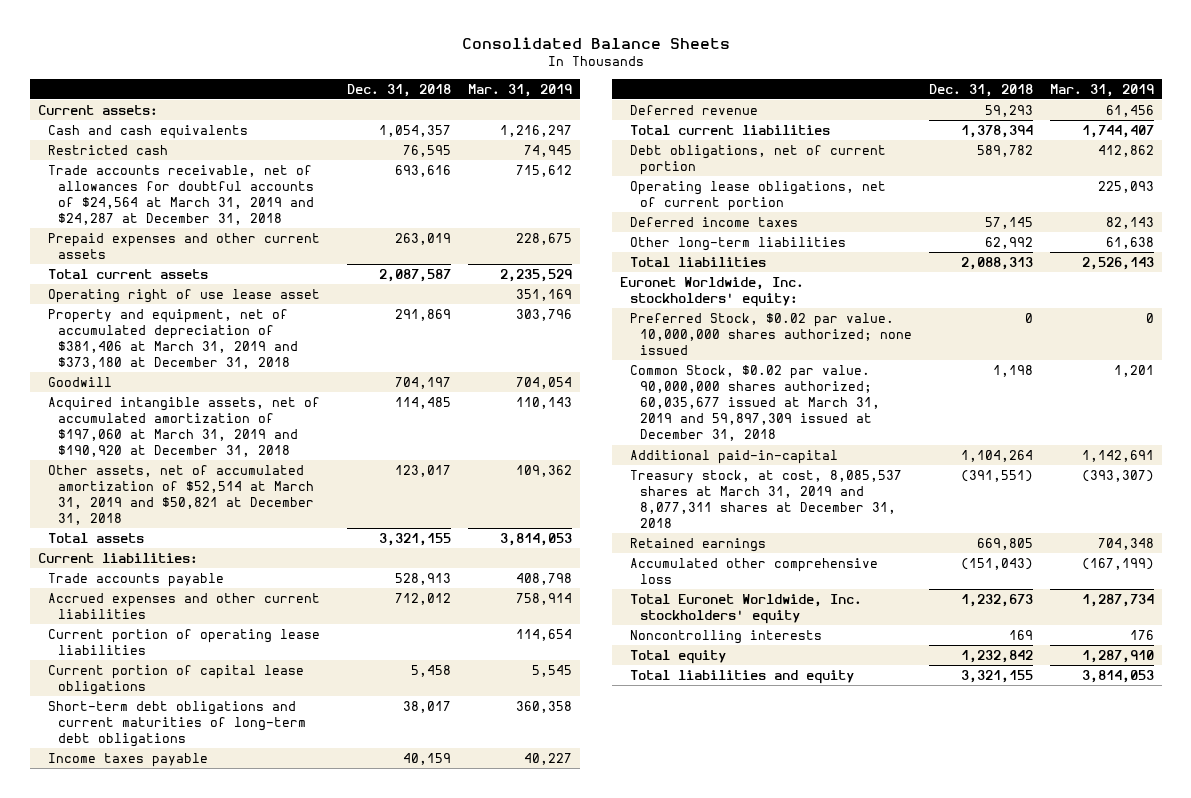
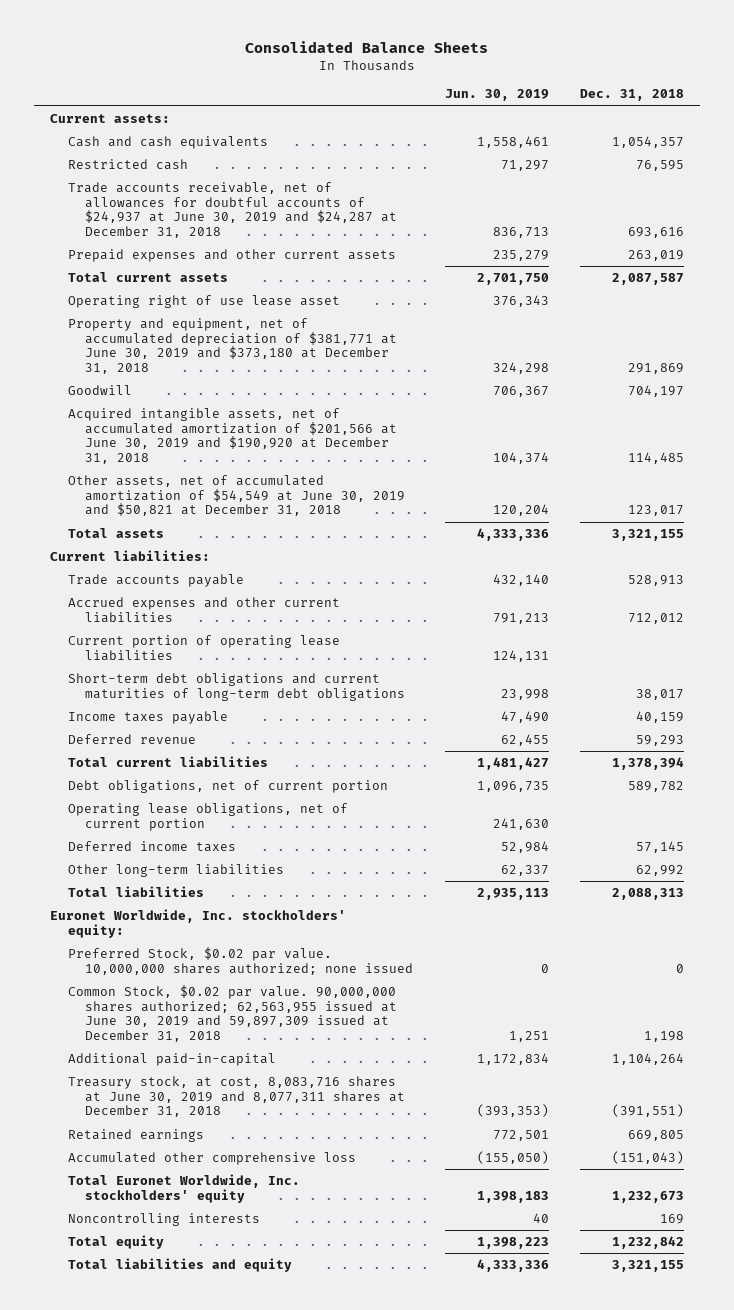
- | Dec. 31, 2018 | Mar. 31, 2019
+ | Jun. 30, 2019 | Dec. 31, 2018
- Trade accounts receivable, net of allowances for doubtful accounts of $24,564 at March 31, 2019 and $24,287 at December 31, 2018 | 693,616 | 715,612
+ Trade accounts receivable, net of allowances for doubtful accounts of $24,937 at June 30, 2019 and $24,287 at December 31, 2018 | 836,713 | 693,616
- Property and equipment, net of accumulated depreciation of $381,406 at March 31, 2019 and $373,180 at December 31, 2018 | 291,869 | 303,796
+ Property and equipment, net of accumulated depreciation of $381,771 at June 30, 2019 and $373,180 at December 31, 2018 | 324,298 | 291,869
- Acquired intangible assets, net of accumulated amortization of $197,060 at March 31, 2019 and $190,920 at December 31, 2018 | 114,485 | 110,143
- Other assets, net of accumulated amortization of $52,514 at March 31, 2019 and $50,821 at December 31, 2018 | 123,017 | 109,362
+ Acquired intangible assets, net of accumulated amortization of $201,566 at June 30, 2019 and $190,920 at December 31, 2018 | 104,374 | 114,485
+ Other assets, net of accumulated amortization of $54,549 at June 30, 2019 and $50,821 at December 31, 2018 | 120,204 | 123,017
- Current portion of capital lease obligations | 5,458 | 5,545
- Common Stock, $0.02 par value. 90,000,000 shares authorized; 60,035,677 issued at March 31, 2019 and 59,897,309 issued at December 31, 2018 | 1,198 | 1,201
+ Common Stock, $0.02 par value. 90,000,000 shares authorized; 62,563,955 issued at June 30, 2019 and 59,897,309 issued at December 31, 2018 | 1,251 | 1,198
- Treasury stock, at cost, 8,085,537 shares at March 31, 2019 and 8,077,311 shares at December 31, 2018 | (391,551) | (393,307)
+ Treasury stock, at cost, 8,083,716 shares at June 30, 2019 and 8,077,311 shares at December 31, 2018 | (393,353) | (391,551)

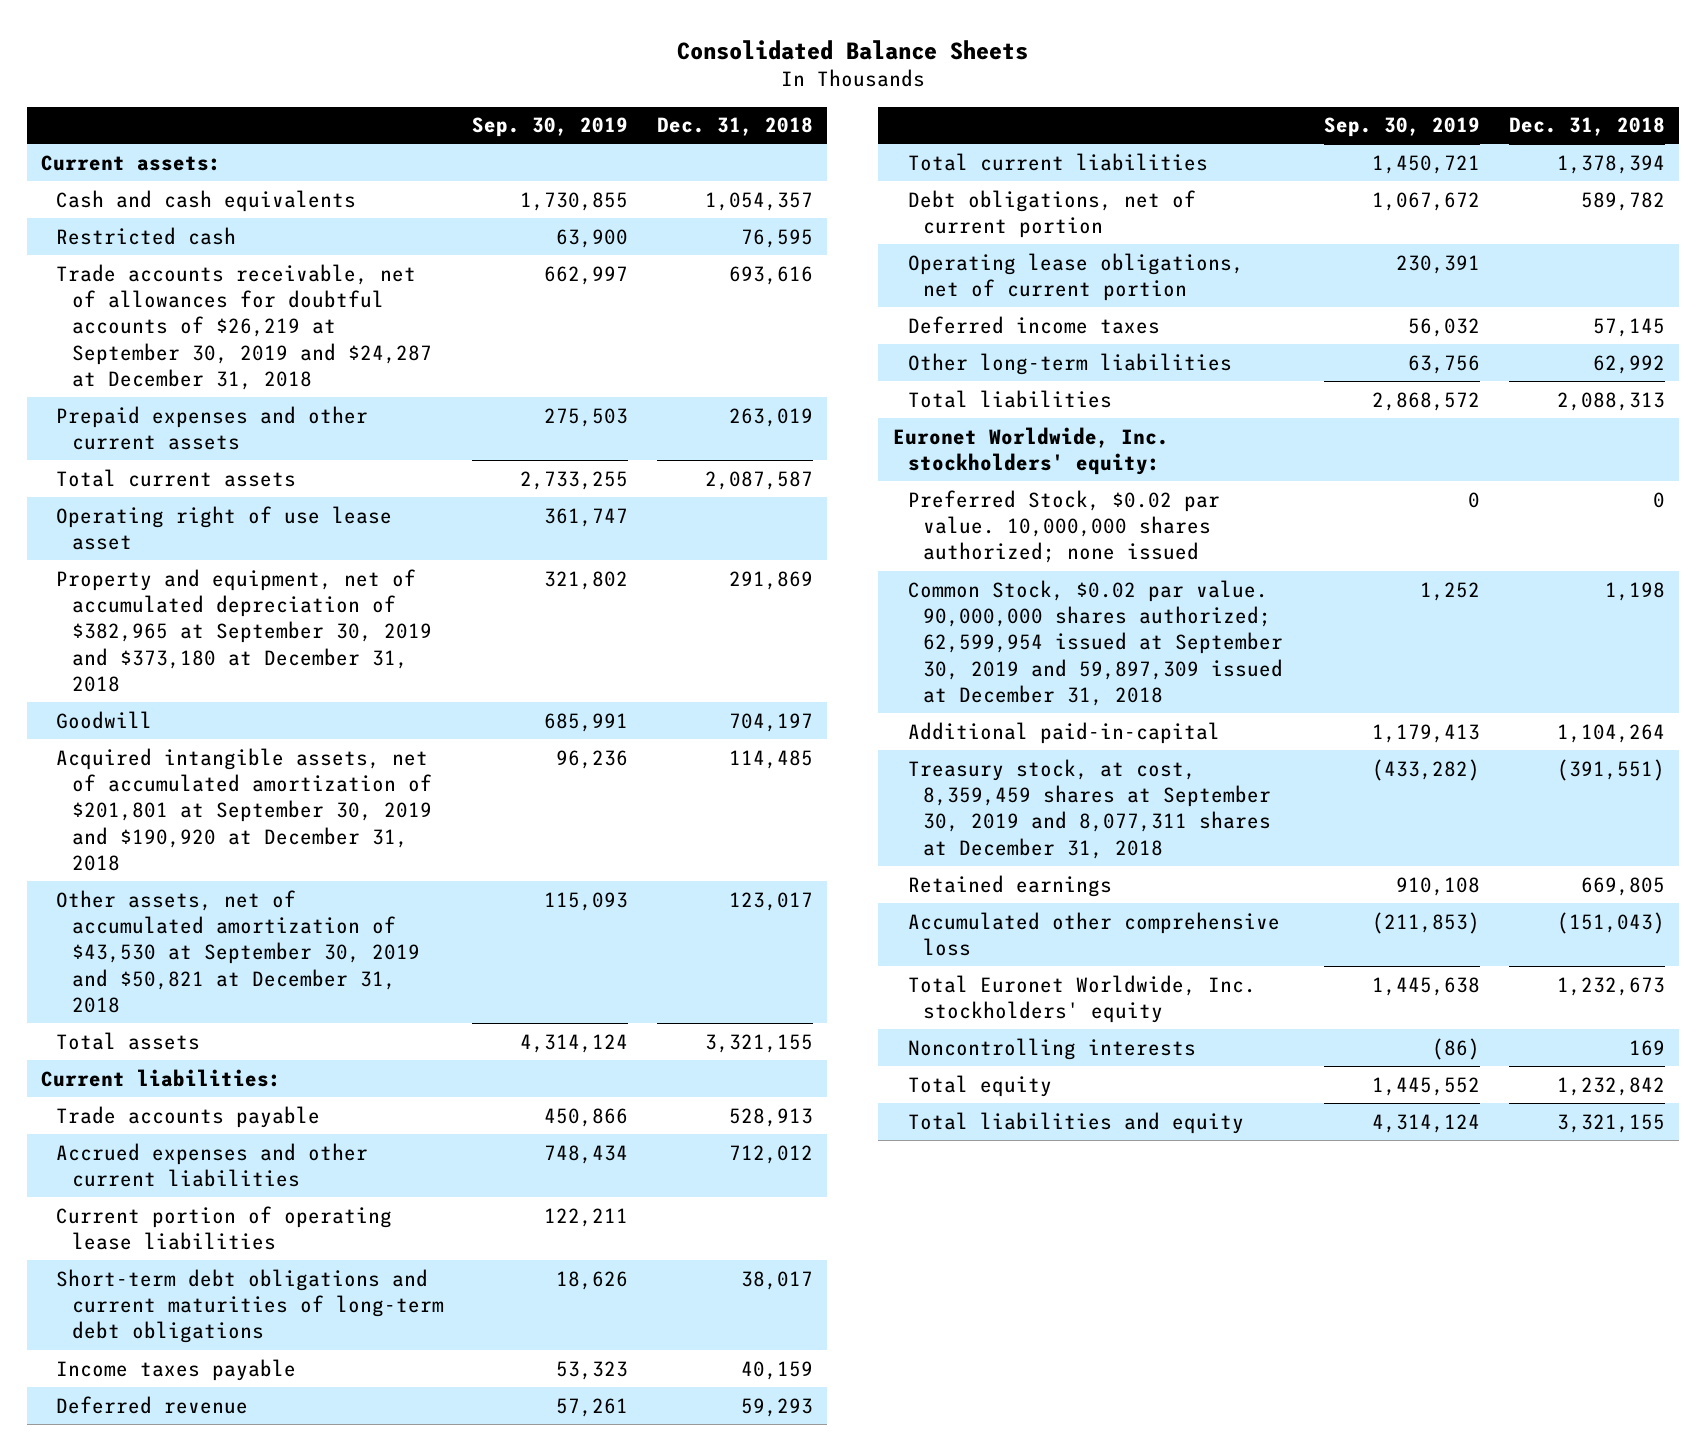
- | Jun. 30, 2019 | Dec. 31, 2018
+ | Sep. 30, 2019 | Dec. 31, 2018
- Trade accounts receivable, net of allowances for doubtful accounts of $24,937 at June 30, 2019 and $24,287 at December 31, 2018 | 836,713 | 693,616
+ Trade accounts receivable, net of allowances for doubtful accounts of $26,219 at September 30, 2019 and $24,287 at December 31, 2018 | 662,997 | 693,616
- Property and equipment, net of accumulated depreciation of $381,771 at June 30, 2019 and $373,180 at December 31, 2018 | 324,298 | 291,869
+ Property and equipment, net of accumulated depreciation of $382,965 at September 30, 2019 and $373,180 at December 31, 2018 | 321,802 | 291,869
- Acquired intangible assets, net of accumulated amortization of $201,566 at June 30, 2019 and $190,920 at December 31, 2018 | 104,374 | 114,485
- Other assets, net of accumulated amortization of $54,549 at June 30, 2019 and $50,821 at December 31, 2018 | 120,204 | 123,017
+ Acquired intangible assets, net of accumulated amortization of $201,801 at September 30, 2019 and $190,920 at December 31, 2018 | 96,236 | 114,485
+ Other assets, net of accumulated amortization of $43,530 at September 30, 2019 and $50,821 at December 31, 2018 | 115,093 | 123,017
- Common Stock, $0.02 par value. 90,000,000 shares authorized; 62,563,955 issued at June 30, 2019 and 59,897,309 issued at December 31, 2018 | 1,251 | 1,198
+ Common Stock, $0.02 par value. 90,000,000 shares authorized; 62,599,954 issued at September 30, 2019 and 59,897,309 issued at December 31, 2018 | 1,252 | 1,198
- Treasury stock, at cost, 8,083,716 shares at June 30, 2019 and 8,077,311 shares at December 31, 2018 | (393,353) | (391,551)
+ Treasury stock, at cost, 8,359,459 shares at September 30, 2019 and 8,077,311 shares at December 31, 2018 | (433,282) | (391,551)

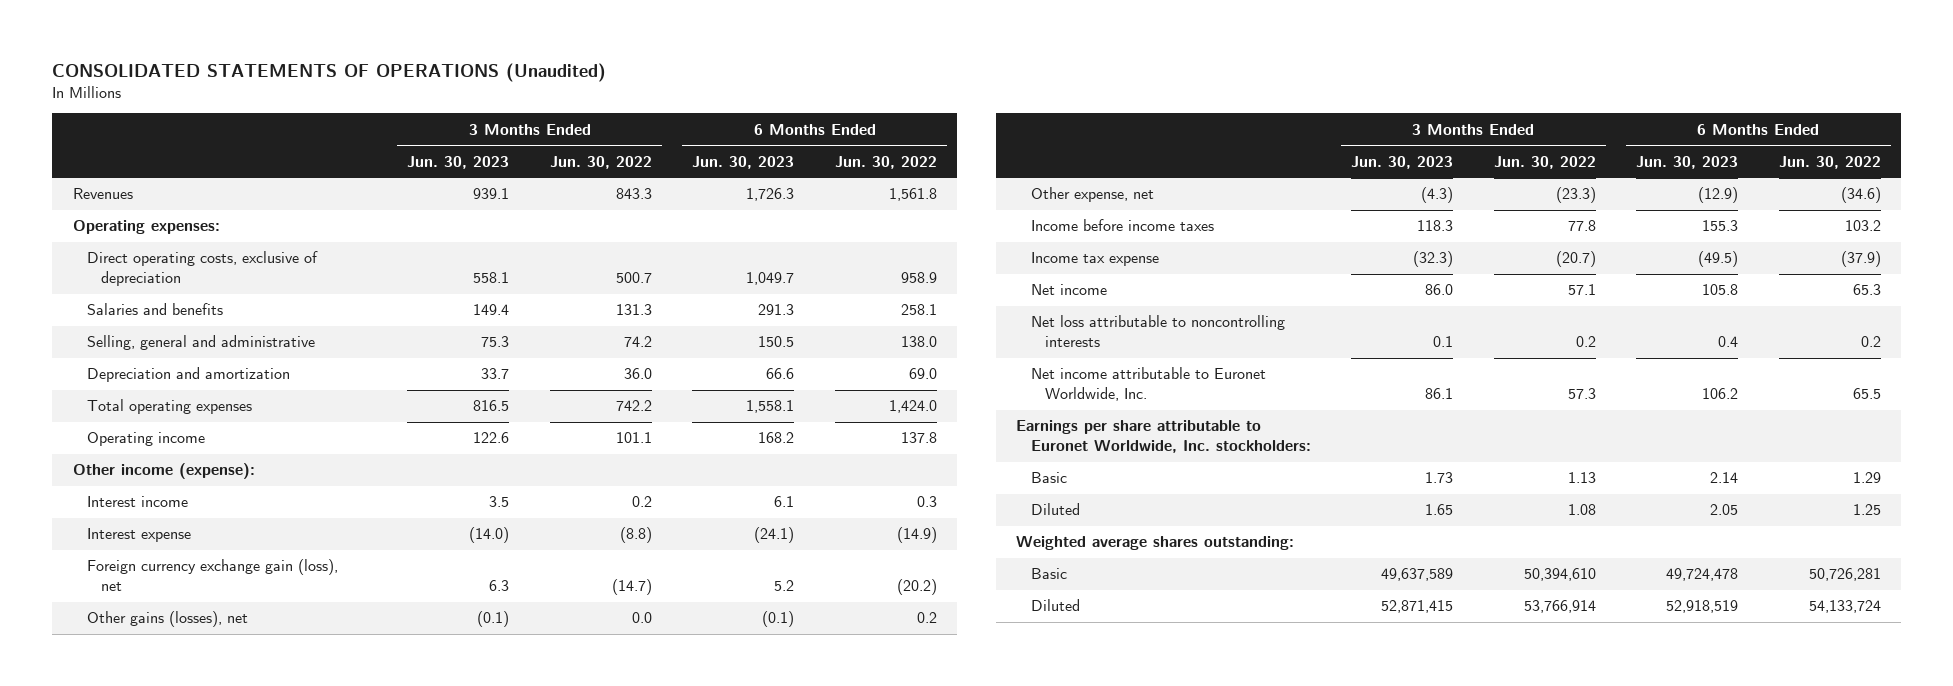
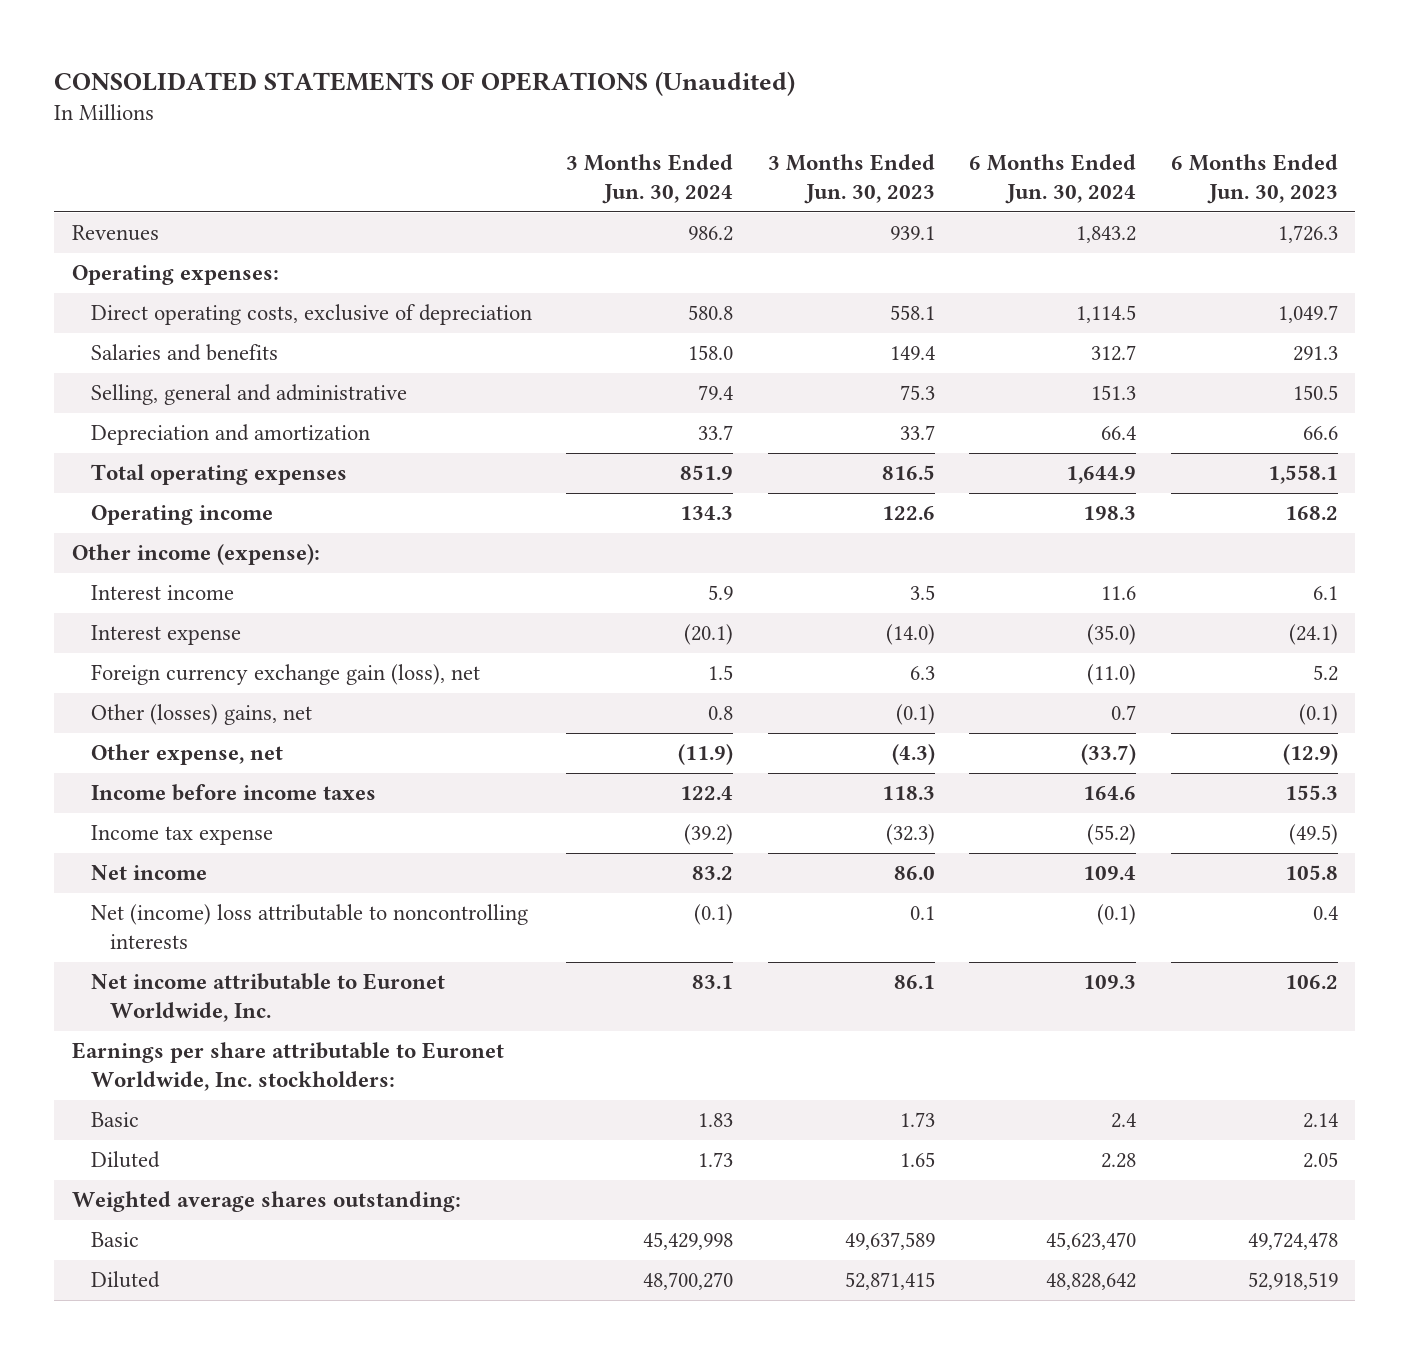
- | 3 Months Ended Jun. 30, 2023 | 3 Months Ended Jun. 30, 2022 | 6 Months Ended Jun. 30, 2023 | 6 Months Ended Jun. 30, 2022
+ | 3 Months Ended Jun. 30, 2024 | 3 Months Ended Jun. 30, 2023 | 6 Months Ended Jun. 30, 2024 | 6 Months Ended Jun. 30, 2023
- Other gains (losses), net | (0.1) | 0.0 | (0.1) | 0.2
+ Other (losses) gains, net | 0.8 | (0.1) | 0.7 | (0.1)
- Net loss attributable to noncontrolling interests | 0.1 | 0.2 | 0.4 | 0.2
+ Net (income) loss attributable to noncontrolling interests | (0.1) | 0.1 | (0.1) | 0.4

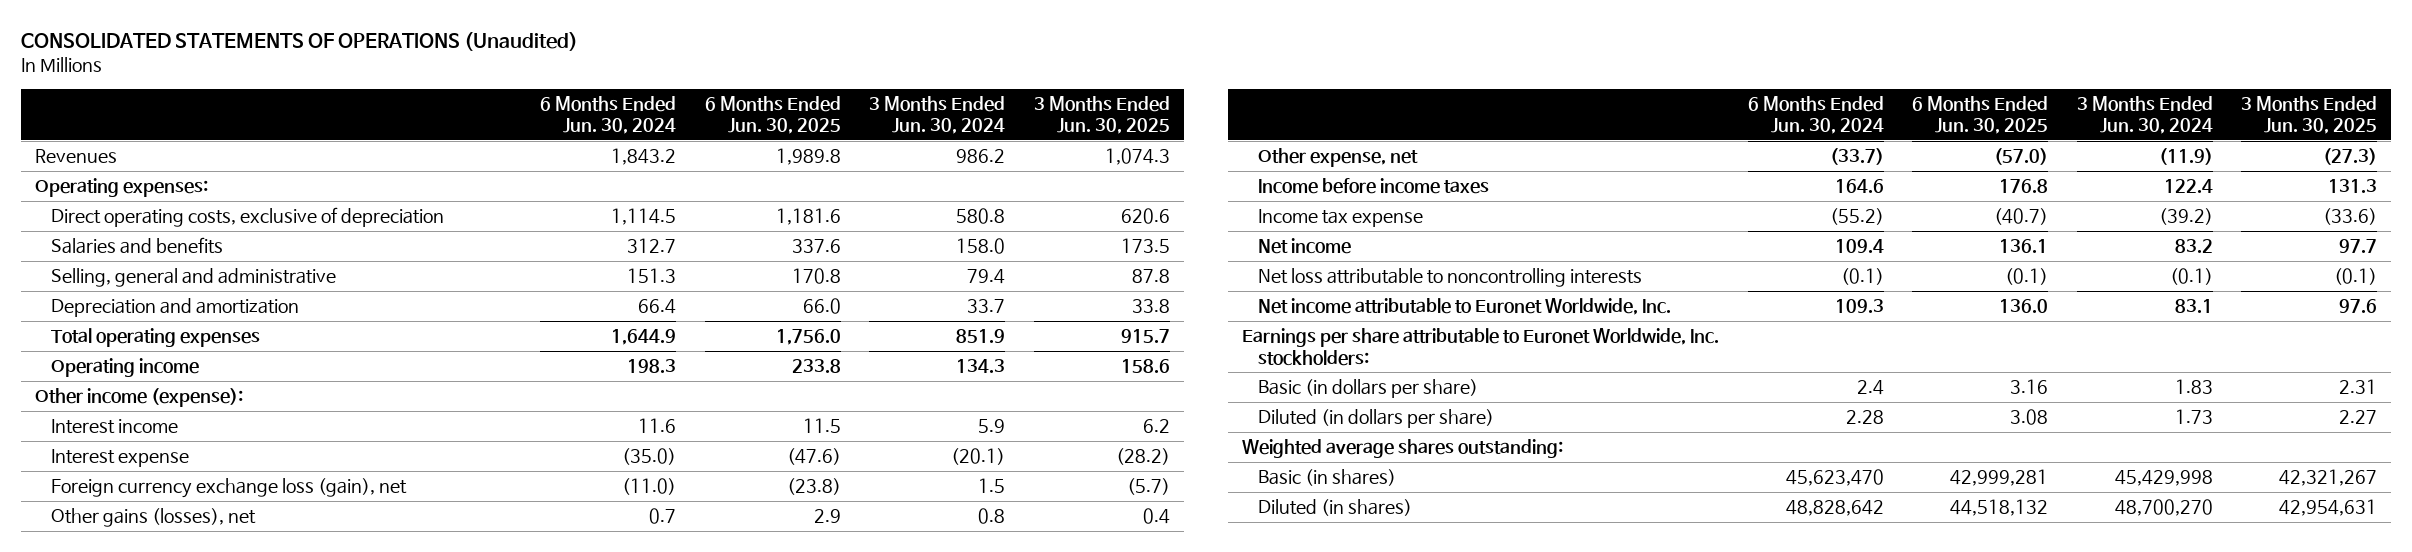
- | 3 Months Ended Jun. 30, 2024 | 3 Months Ended Jun. 30, 2023 | 6 Months Ended Jun. 30, 2024 | 6 Months Ended Jun. 30, 2023
+ | 6 Months Ended Jun. 30, 2024 | 6 Months Ended Jun. 30, 2025 | 3 Months Ended Jun. 30, 2024 | 3 Months Ended Jun. 30, 2025
- Foreign currency exchange gain (loss), net | 1.5 | 6.3 | (11.0) | 5.2
- Other (losses) gains, net | 0.8 | (0.1) | 0.7 | (0.1)
+ Foreign currency exchange loss (gain), net | (11.0) | (23.8) | 1.5 | (5.7)
+ Other gains (losses), net | 0.7 | 2.9 | 0.8 | 0.4
- Net (income) loss attributable to noncontrolling interests | (0.1) | 0.1 | (0.1) | 0.4
+ Net loss attributable to noncontrolling interests | (0.1) | (0.1) | (0.1) | (0.1)
- Basic | 1.83 | 1.73 | 2.4 | 2.14
- Diluted | 1.73 | 1.65 | 2.28 | 2.05
+ Basic (in dollars per share) | 2.4 | 3.16 | 1.83 | 2.31
+ Diluted (in dollars per share) | 2.28 | 3.08 | 1.73 | 2.27
- Basic | 45,429,998 | 49,637,589 | 45,623,470 | 49,724,478
- Diluted | 48,700,270 | 52,871,415 | 48,828,642 | 52,918,519
+ Basic (in shares) | 45,623,470 | 42,999,281 | 45,429,998 | 42,321,267
+ Diluted (in shares) | 48,828,642 | 44,518,132 | 48,700,270 | 42,954,631

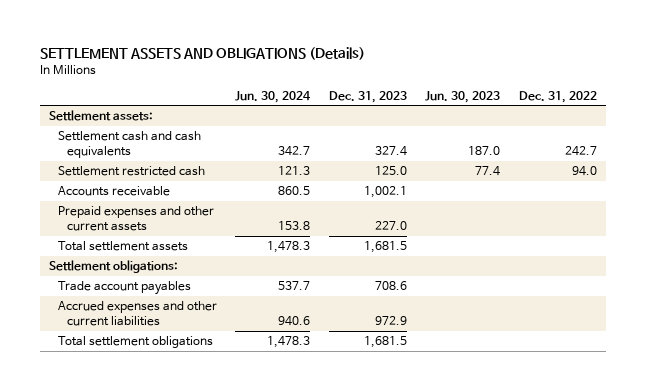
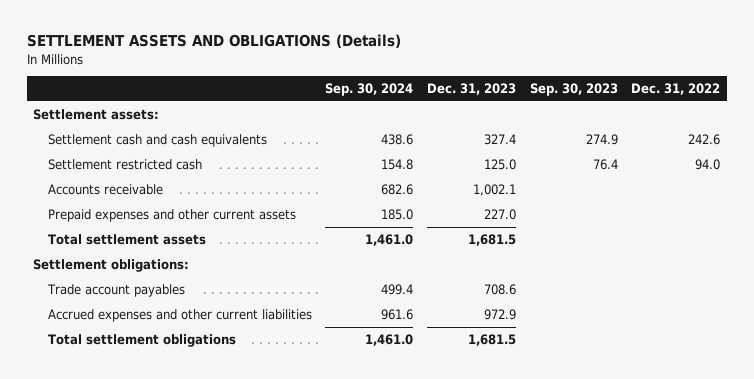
- | Jun. 30, 2024 | Dec. 31, 2023 | Jun. 30, 2023 | Dec. 31, 2022
+ | Sep. 30, 2024 | Dec. 31, 2023 | Sep. 30, 2023 | Dec. 31, 2022
- Settlement cash and cash equivalents | 342.7 | 327.4 | 187.0 | 242.7
+ Settlement cash and cash equivalents | 438.6 | 327.4 | 274.9 | 242.6

